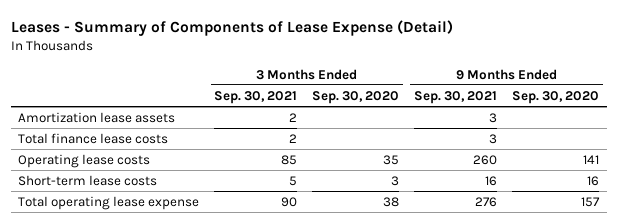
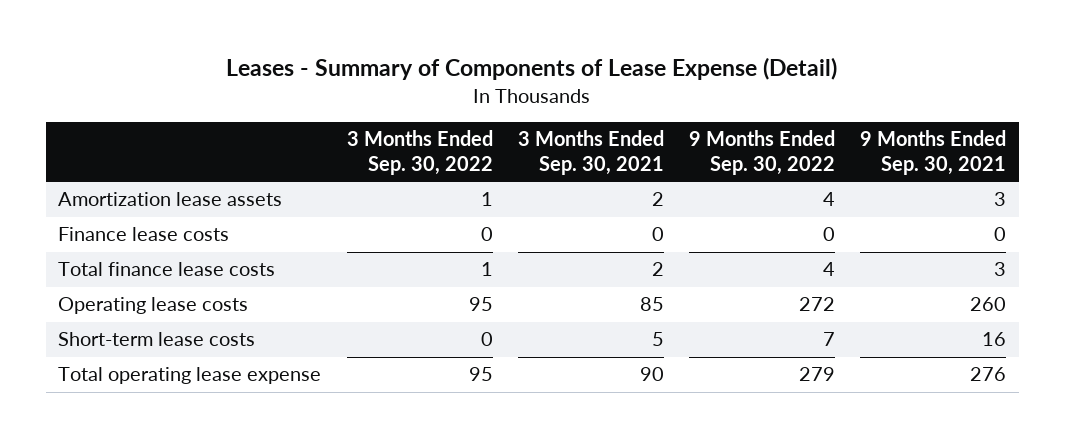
- | 3 Months Ended Sep. 30, 2021 | 3 Months Ended Sep. 30, 2020 | 9 Months Ended Sep. 30, 2021 | 9 Months Ended Sep. 30, 2020
+ | 3 Months Ended Sep. 30, 2022 | 3 Months Ended Sep. 30, 2021 | 9 Months Ended Sep. 30, 2022 | 9 Months Ended Sep. 30, 2021
+ Finance lease costs | 0 | 0 | 0 | 0

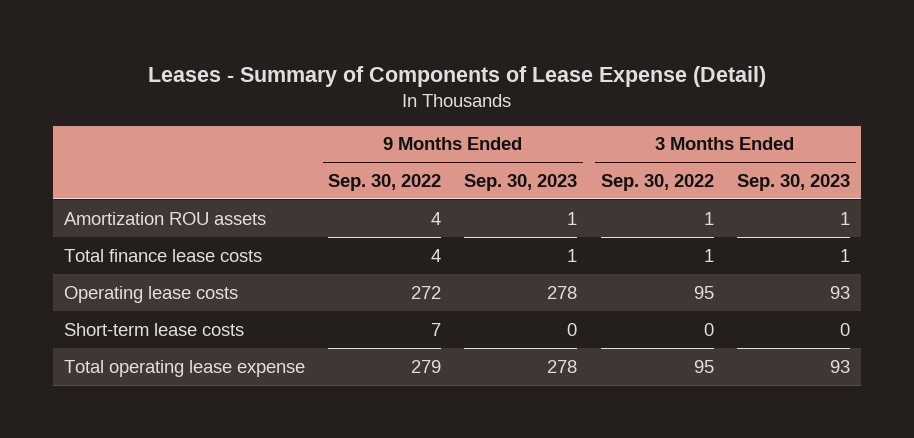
- | 3 Months Ended Sep. 30, 2022 | 3 Months Ended Sep. 30, 2021 | 9 Months Ended Sep. 30, 2022 | 9 Months Ended Sep. 30, 2021
+ | 9 Months Ended Sep. 30, 2022 | 9 Months Ended Sep. 30, 2023 | 3 Months Ended Sep. 30, 2022 | 3 Months Ended Sep. 30, 2023
- Amortization lease assets | 1 | 2 | 4 | 3
- Finance lease costs | 0 | 0 | 0 | 0
+ Amortization ROU assets | 4 | 1 | 1 | 1

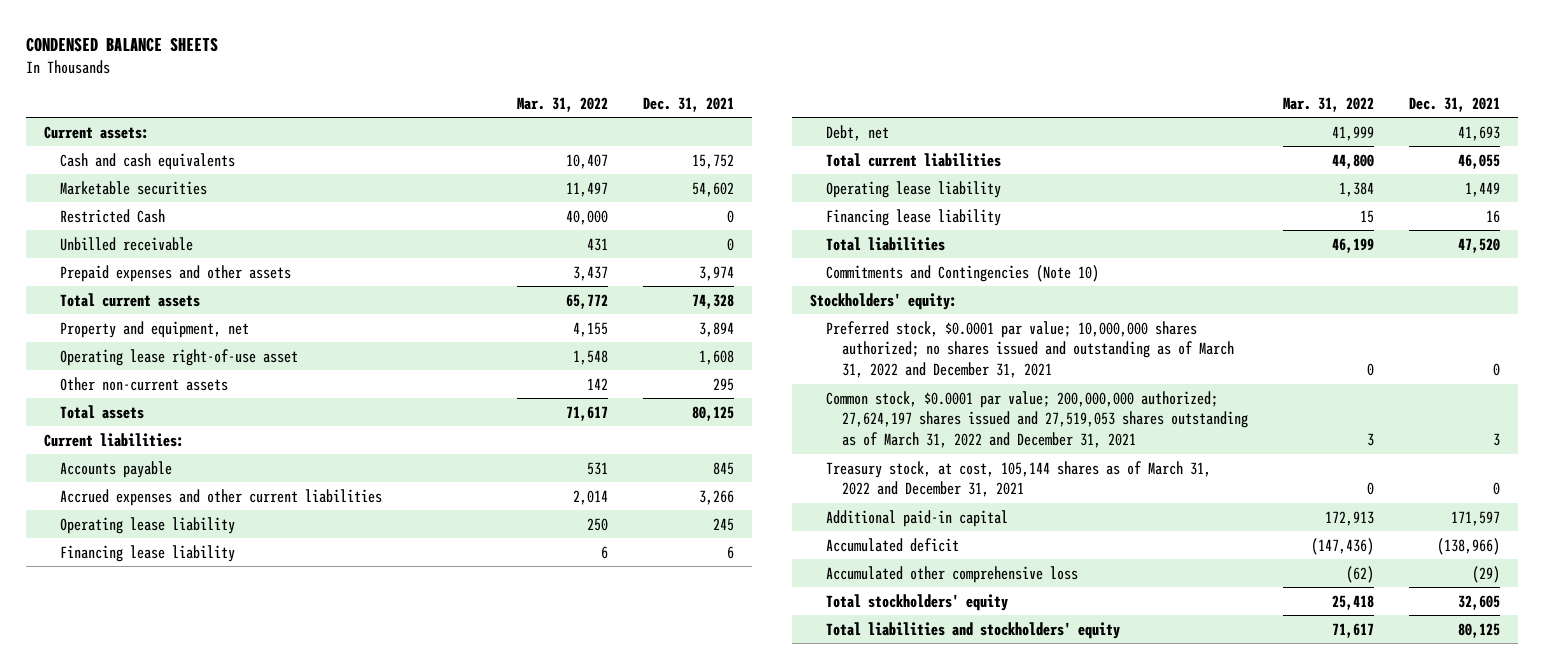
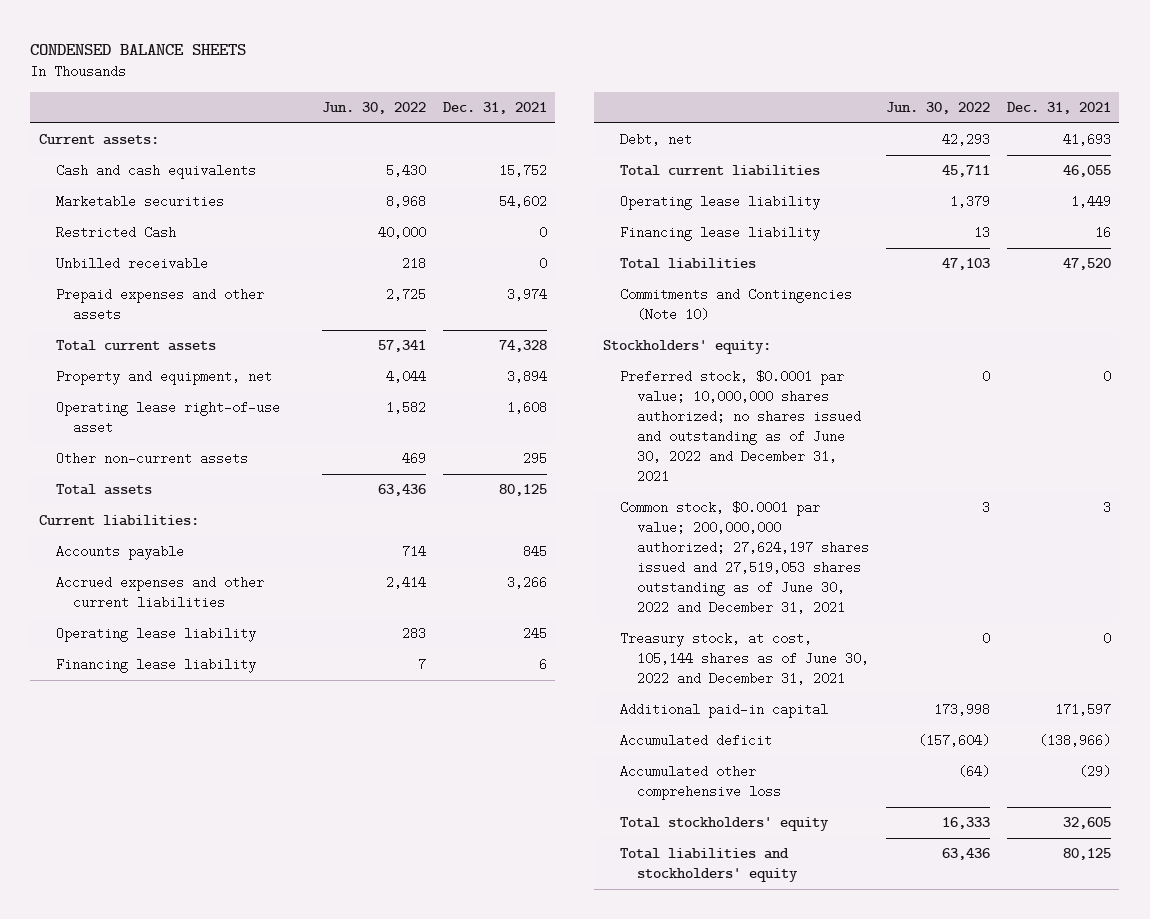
- | Mar. 31, 2022 | Dec. 31, 2021
+ | Jun. 30, 2022 | Dec. 31, 2021
- Preferred stock, $0.0001 par value; 10,000,000 shares authorized; no shares issued and outstanding as of March 31, 2022 and December 31, 2021 | 0 | 0
- Common stock, $0.0001 par value; 200,000,000 authorized; 27,624,197 shares issued and 27,519,053 shares outstanding as of March 31, 2022 and December 31, 2021 | 3 | 3
- Treasury stock, at cost, 105,144 shares as of March 31, 2022 and December 31, 2021 | 0 | 0
+ Preferred stock, $0.0001 par value; 10,000,000 shares authorized; no shares issued and outstanding as of June 30, 2022 and December 31, 2021 | 0 | 0
+ Common stock, $0.0001 par value; 200,000,000 authorized; 27,624,197 shares issued and 27,519,053 shares outstanding as of June 30, 2022 and December 31, 2021 | 3 | 3
+ Treasury stock, at cost, 105,144 shares as of June 30, 2022 and December 31, 2021 | 0 | 0

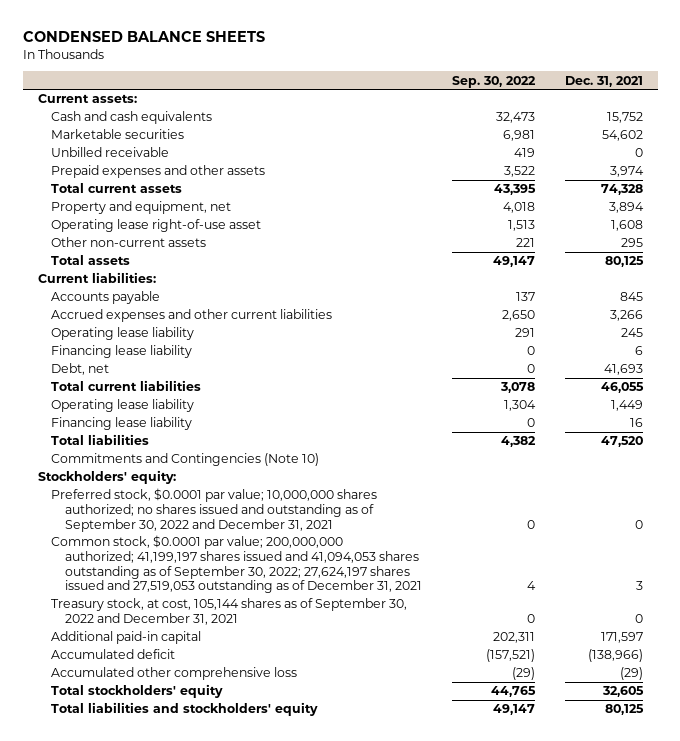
- | Jun. 30, 2022 | Dec. 31, 2021
+ | Sep. 30, 2022 | Dec. 31, 2021
- Restricted Cash | 40,000 | 0
- Preferred stock, $0.0001 par value; 10,000,000 shares authorized; no shares issued and outstanding as of June 30, 2022 and December 31, 2021 | 0 | 0
- Common stock, $0.0001 par value; 200,000,000 authorized; 27,624,197 shares issued and 27,519,053 shares outstanding as of June 30, 2022 and December 31, 2021 | 3 | 3
- Treasury stock, at cost, 105,144 shares as of June 30, 2022 and December 31, 2021 | 0 | 0
+ Preferred stock, $0.0001 par value; 10,000,000 shares authorized; no shares issued and outstanding as of September 30, 2022 and December 31, 2021 | 0 | 0
+ Common stock, $0.0001 par value; 200,000,000 authorized; 41,199,197 shares issued and 41,094,053 shares outstanding as of September 30, 2022; 27,624,197 shares issued and 27,519,053 outstanding as of December 31, 2021 | 4 | 3
+ Treasury stock, at cost, 105,144 shares as of September 30, 2022 and December 31, 2021 | 0 | 0

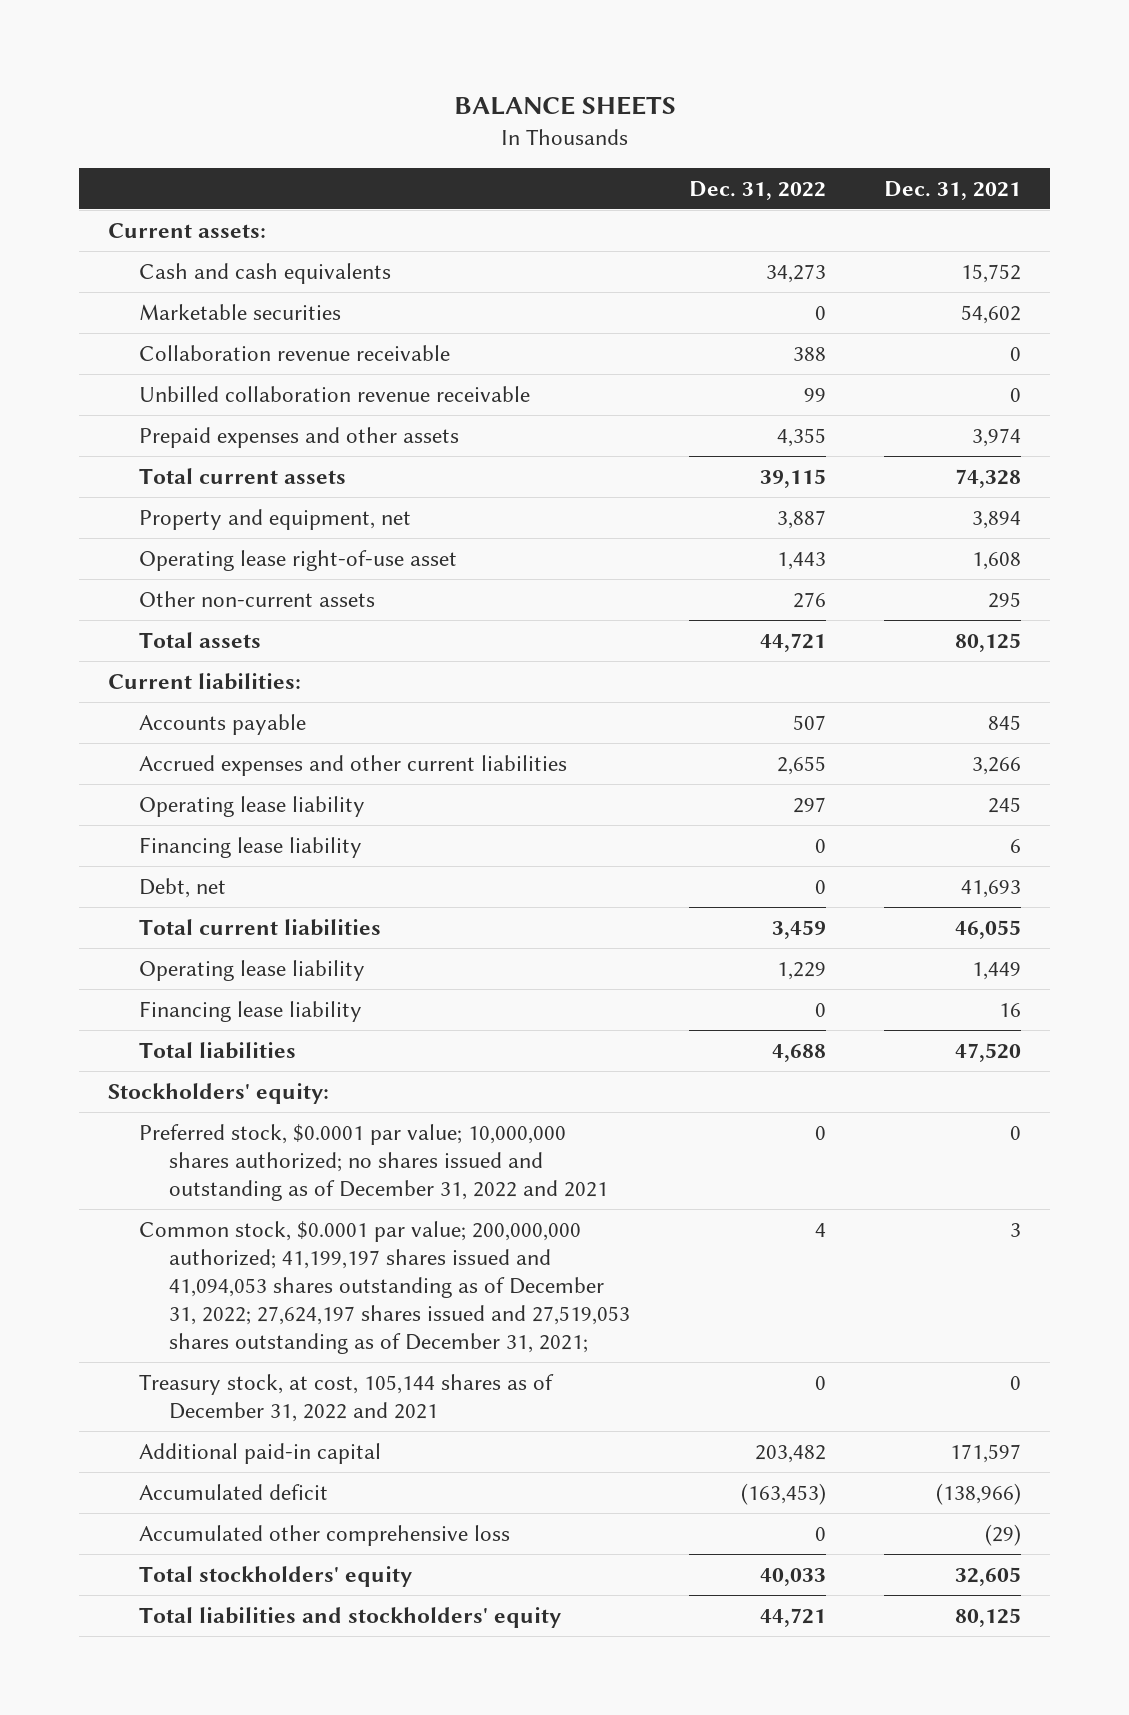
- CONDENSED BALANCE SHEETS
+ BALANCE SHEETS
- | Sep. 30, 2022 | Dec. 31, 2021
+ | Dec. 31, 2022 | Dec. 31, 2021
- Unbilled receivable | 419 | 0
+ Collaboration revenue receivable | 388 | 0
+ Unbilled collaboration revenue receivable | 99 | 0
- Commitments and Contingencies (Note 10)
- Preferred stock, $0.0001 par value; 10,000,000 shares authorized; no shares issued and outstanding as of September 30, 2022 and December 31, 2021 | 0 | 0
- Common stock, $0.0001 par value; 200,000,000 authorized; 41,199,197 shares issued and 41,094,053 shares outstanding as of September 30, 2022; 27,624,197 shares issued and 27,519,053 outstanding as of December 31, 2021 | 4 | 3
- Treasury stock, at cost, 105,144 shares as of September 30, 2022 and December 31, 2021 | 0 | 0
+ Preferred stock, $0.0001 par value; 10,000,000 shares authorized; no shares issued and outstanding as of December 31, 2022 and 2021 | 0 | 0
+ Common stock, $0.0001 par value; 200,000,000 authorized; 41,199,197 shares issued and 41,094,053 shares outstanding as of December 31, 2022; 27,624,197 shares issued and 27,519,053 shares outstanding as of December 31, 2021; | 4 | 3
+ Treasury stock, at cost, 105,144 shares as of December 31, 2022 and 2021 | 0 | 0

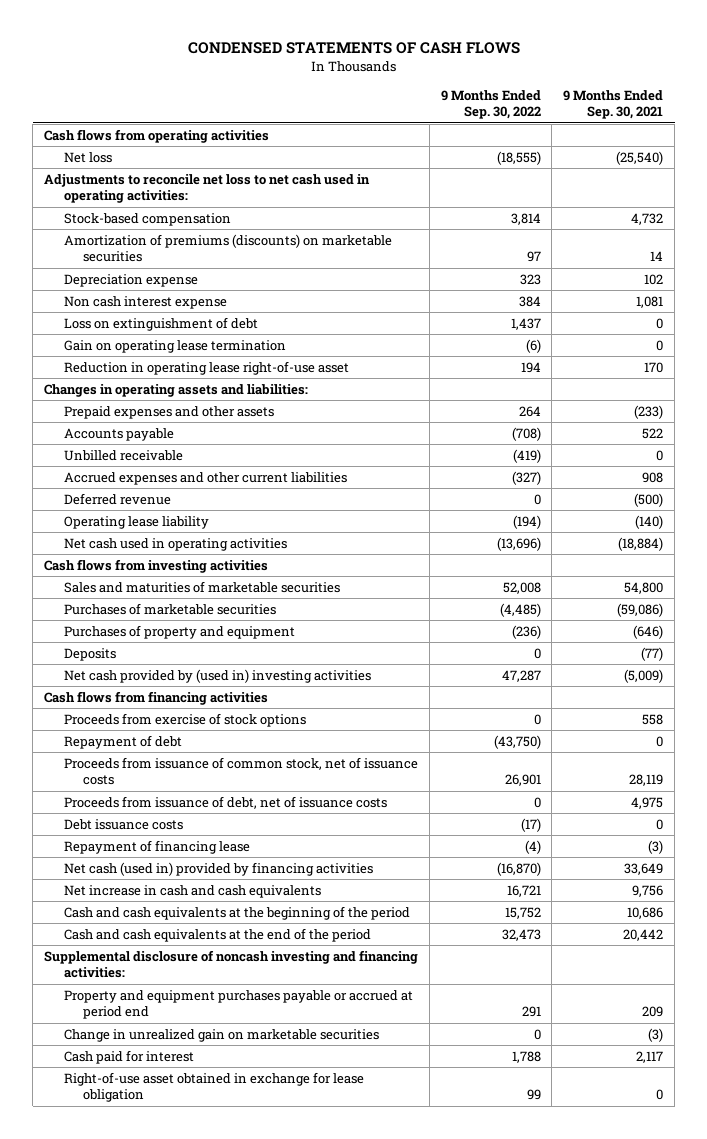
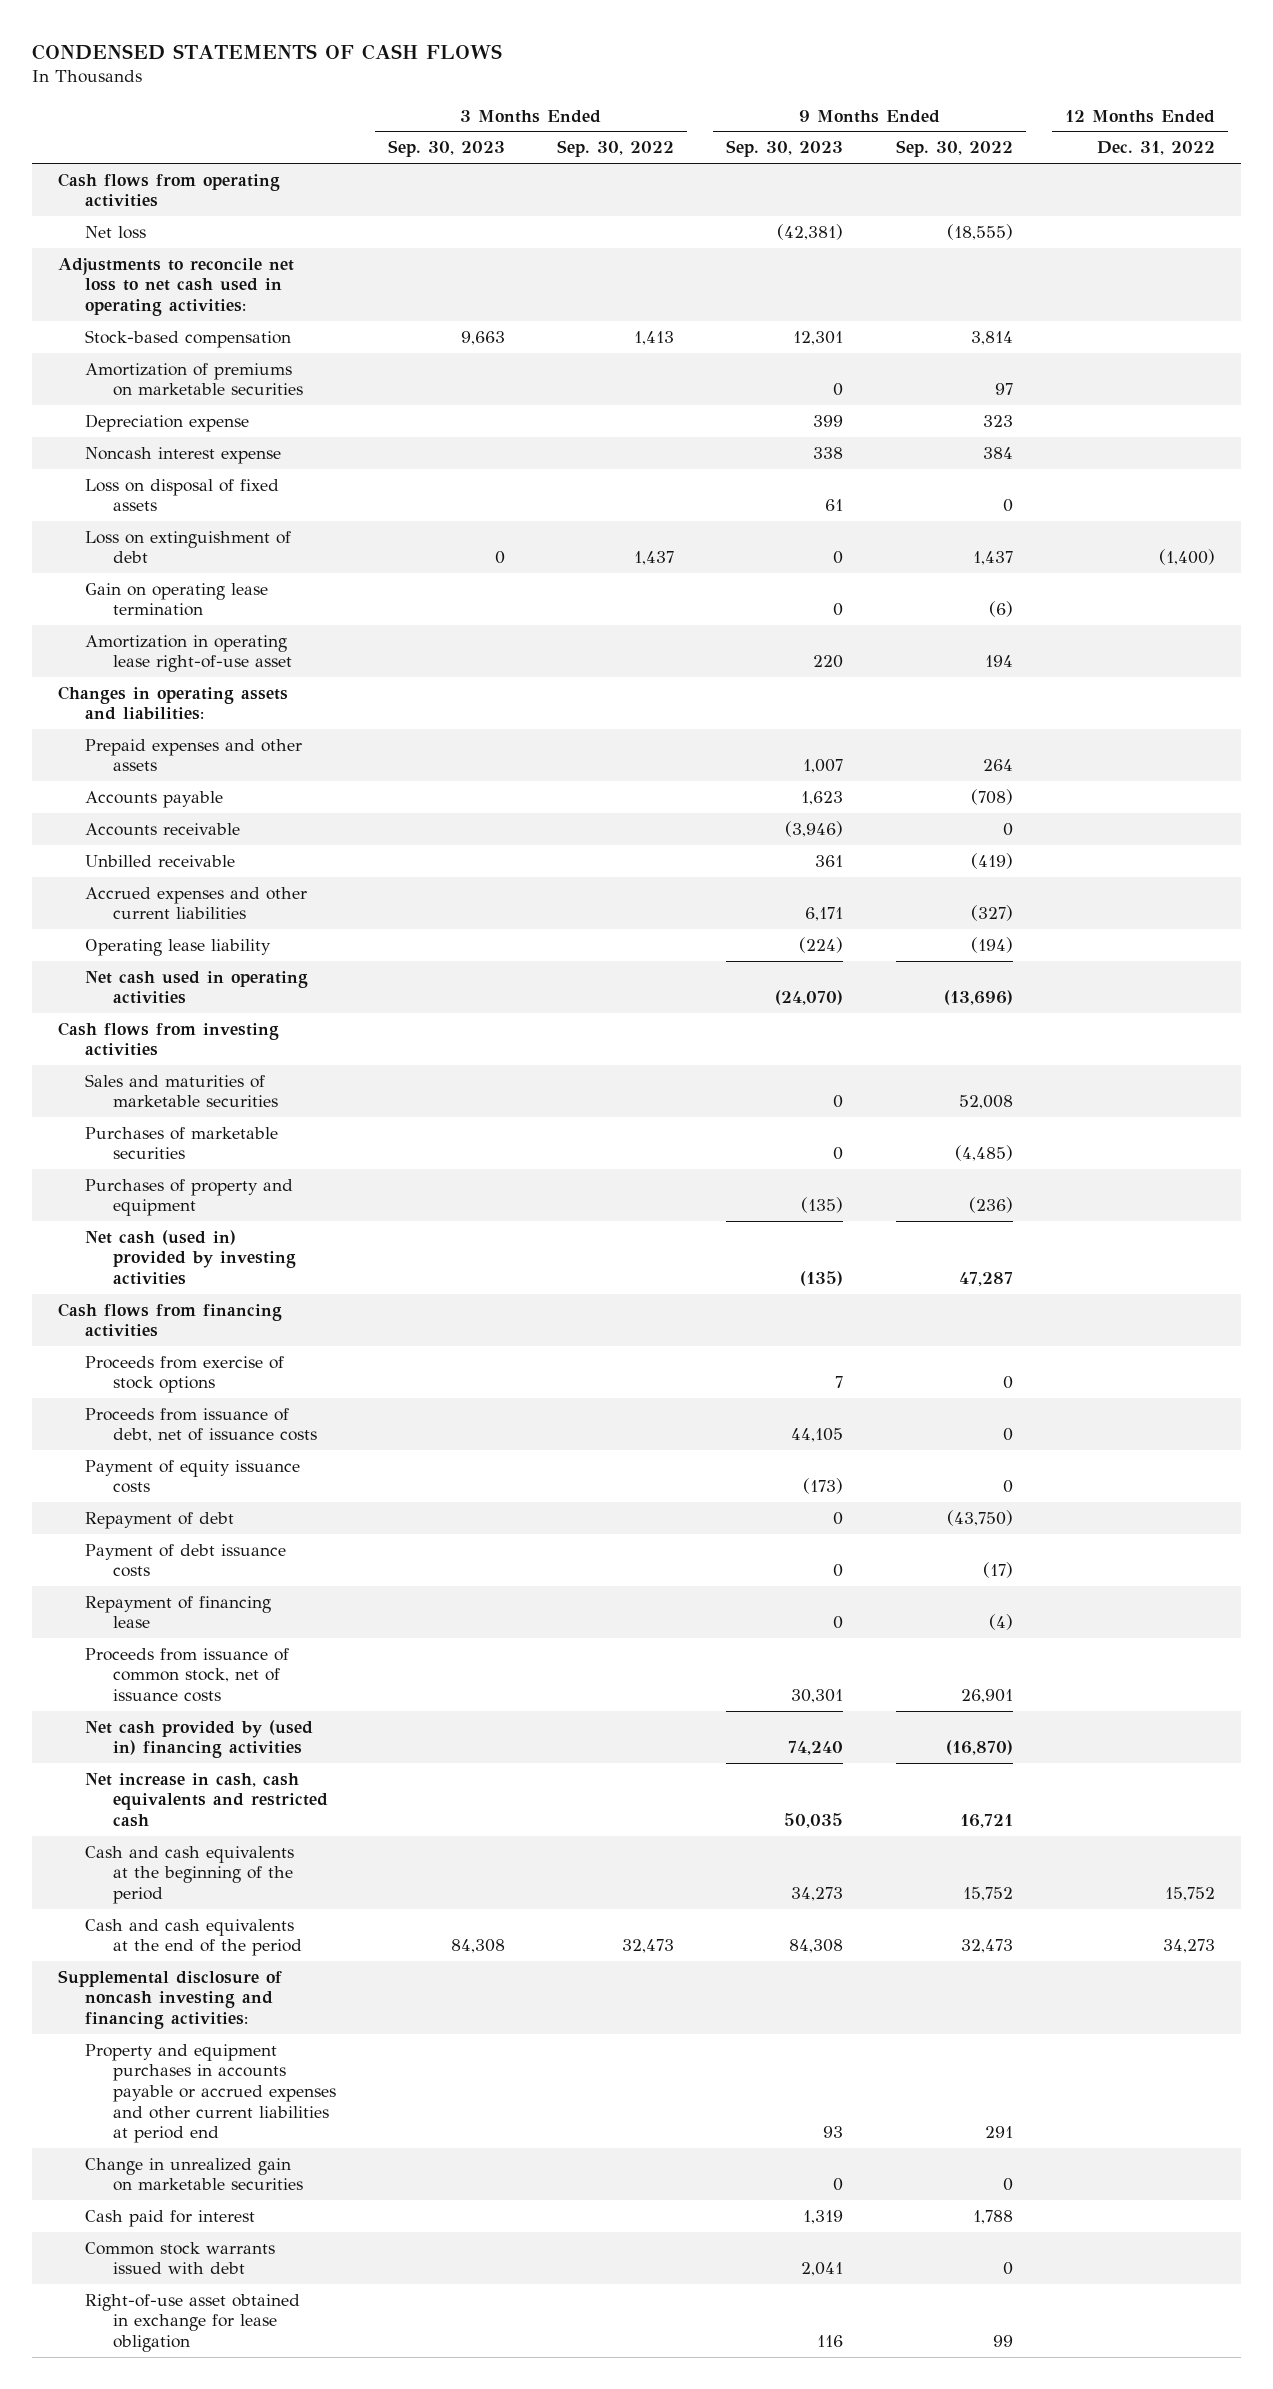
- | 9 Months Ended Sep. 30, 2022 | 9 Months Ended Sep. 30, 2021
+ | 3 Months Ended Sep. 30, 2023 | 3 Months Ended Sep. 30, 2022 | 9 Months Ended Sep. 30, 2023 | 9 Months Ended Sep. 30, 2022 | 12 Months Ended Dec. 31, 2022
- Amortization of premiums (discounts) on marketable securities | 97 | 14
+ Amortization of premiums on marketable securities | | | 0 | 97 |
- Non cash interest expense | 384 | 1,081
+ Noncash interest expense | | | 338 | 384 |
+ Loss on disposal of fixed assets | | | 61 | 0 |
- Reduction in operating lease right-of-use asset | 194 | 170
+ Amortization in operating lease right-of-use asset | | | 220 | 194 |
+ Accounts receivable | | | (3,946) | 0 |
- Deferred revenue | 0 | (500)
- Deposits | 0 | (77)
- Net cash provided by (used in) investing activities | 47,287 | (5,009)
+ Net cash (used in) provided by investing activities | | | (135) | 47,287 |
- Debt issuance costs | (17) | 0
+ Payment of equity issuance costs | | | (173) | 0 |
moved down: Repayment of debt | | | 0 | (43,750) |
+ Payment of debt issuance costs | | | 0 | (17) |
- Net cash (used in) provided by financing activities | (16,870) | 33,649
- Net increase in cash and cash equivalents | 16,721 | 9,756
moved down: Proceeds from issuance of common stock, net of issuance costs | | | 30,301 | 26,901 |
+ Net cash provided by (used in) financing activities | | | 74,240 | (16,870) |
+ Net increase in cash, cash equivalents and restricted cash | | | 50,035 | 16,721 |
- Property and equipment purchases payable or accrued at period end | 291 | 209
+ Property and equipment purchases in accounts payable or accrued expenses and other current liabilities at period end | | | 93 | 291 |
+ Common stock warrants issued with debt | | | 2,041 | 0 |

